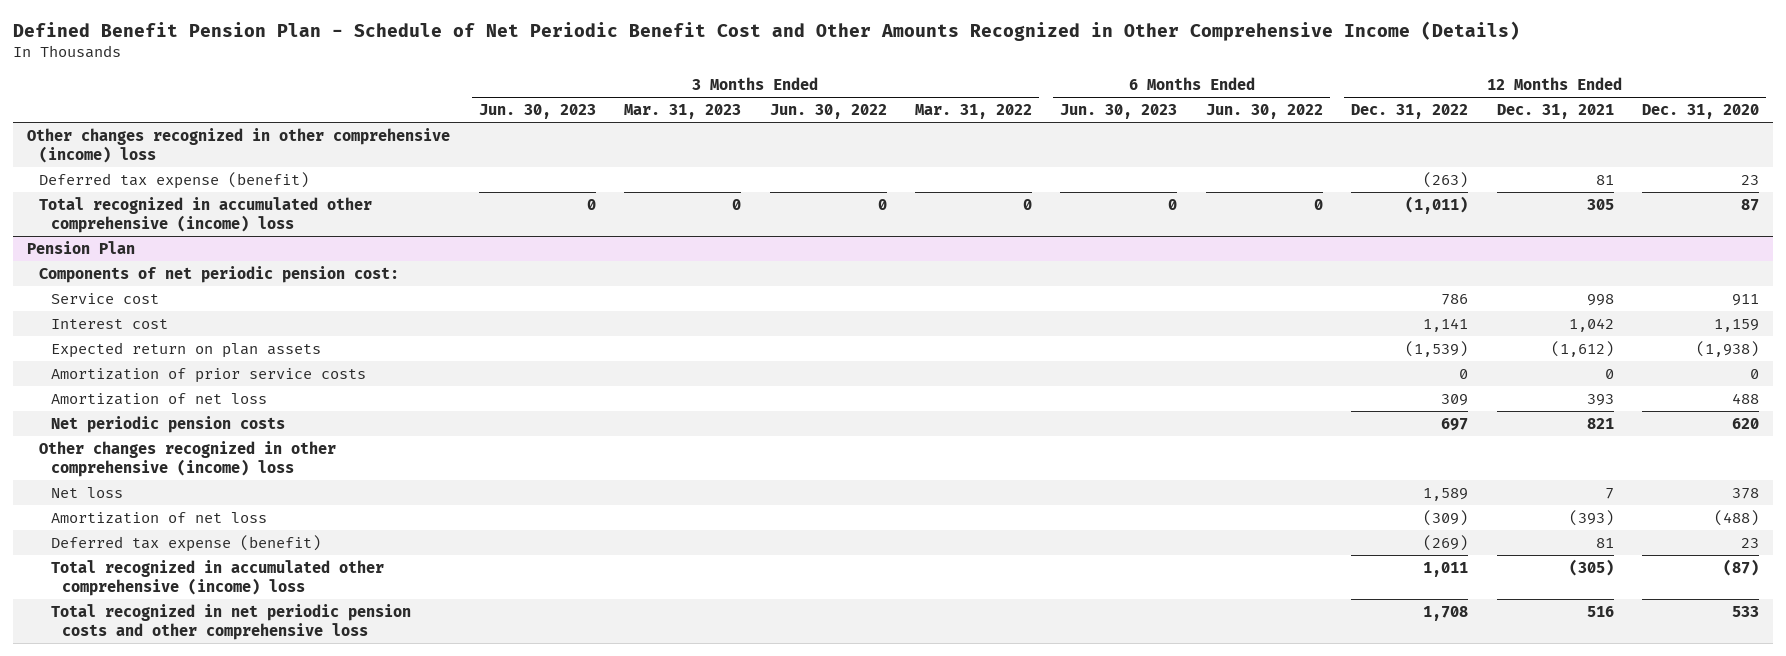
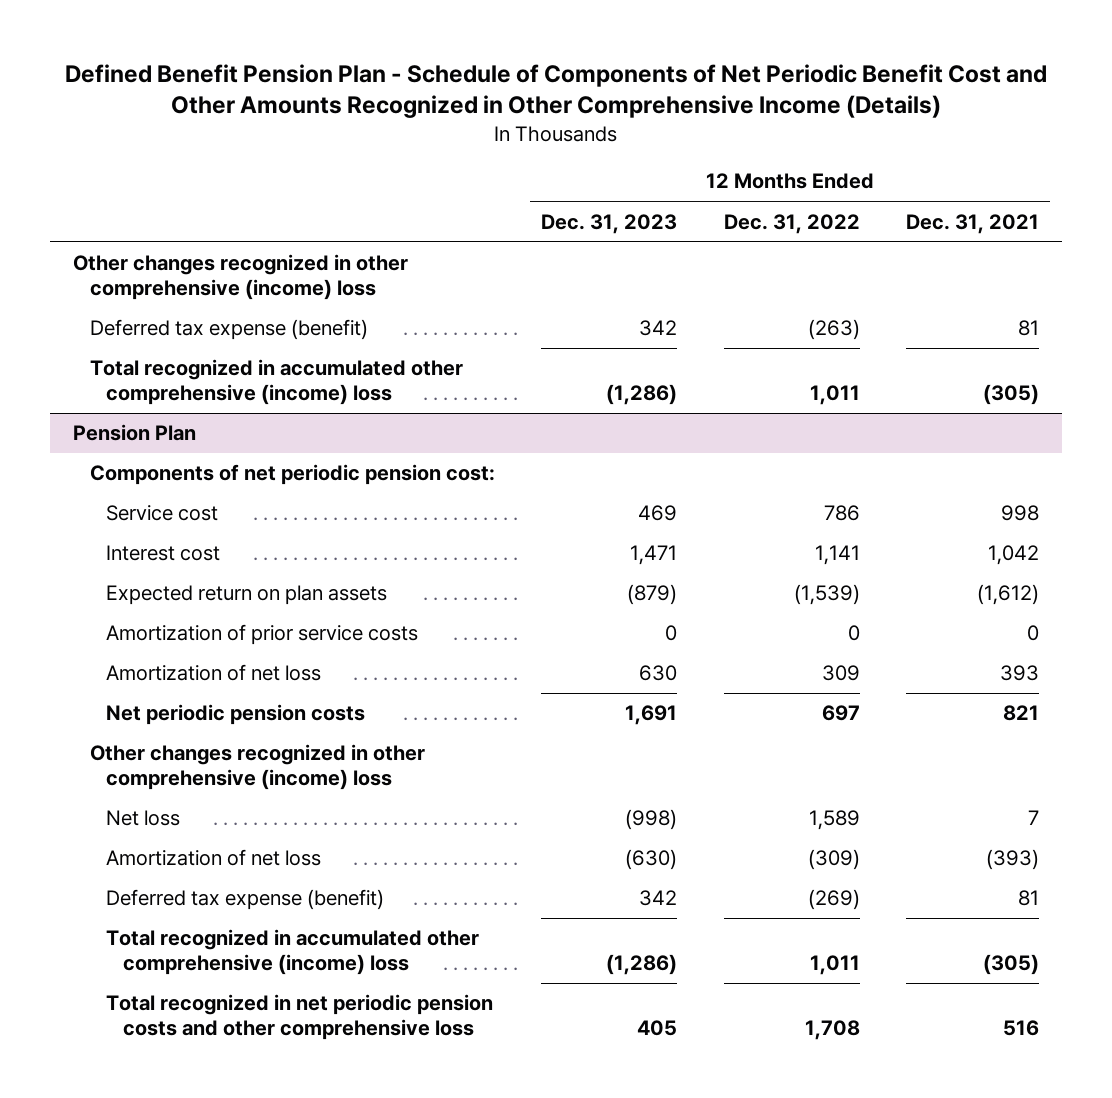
- Defined Benefit Pension Plan - Schedule of Net Periodic Benefit Cost and Other Amounts Recognized in Other Comprehensive Income (Details)
+ Defined Benefit Pension Plan - Schedule of Components of Net Periodic Benefit Cost and Other Amounts Recognized in Other Comprehensive Income (Details)
- | 3 Months Ended Jun. 30, 2023 | 3 Months Ended Mar. 31, 2023 | 3 Months Ended Jun. 30, 2022 | 3 Months Ended Mar. 31, 2022 | 6 Months Ended Jun. 30, 2023 | 6 Months Ended Jun. 30, 2022 | 12 Months Ended Dec. 31, 2022 | 12 Months Ended Dec. 31, 2021 | 12 Months Ended Dec. 31, 2020
+ | 12 Months Ended Dec. 31, 2023 | 12 Months Ended Dec. 31, 2022 | 12 Months Ended Dec. 31, 2021
- Total recognized in accumulated other comprehensive (income) loss | 0 | 0 | 0 | 0 | 0 | 0 | (1,011) | 305 | 87
+ Total recognized in accumulated other comprehensive (income) loss | (1,286) | 1,011 | (305)

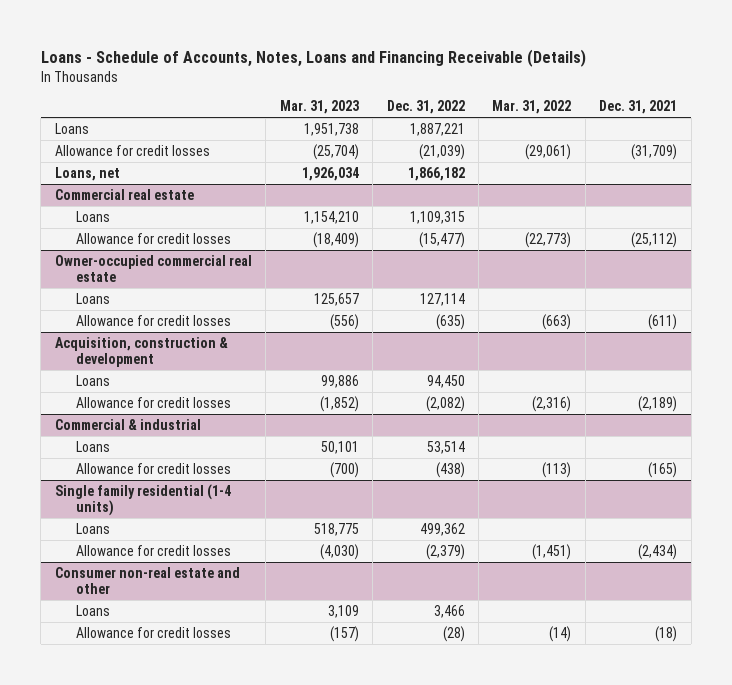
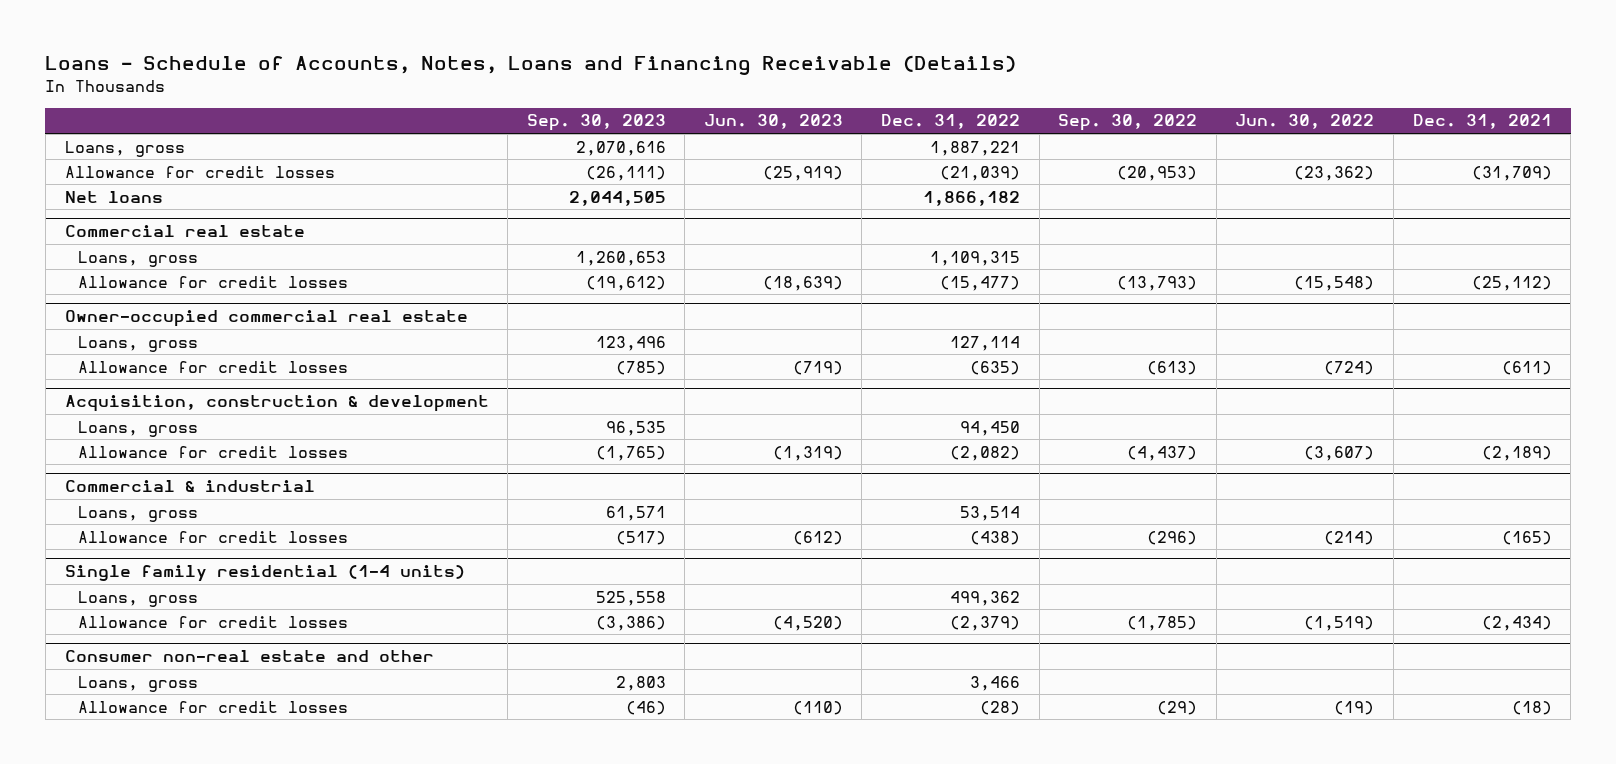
- | Mar. 31, 2023 | Dec. 31, 2022 | Mar. 31, 2022 | Dec. 31, 2021
+ | Sep. 30, 2023 | Jun. 30, 2023 | Dec. 31, 2022 | Sep. 30, 2022 | Jun. 30, 2022 | Dec. 31, 2021
- Loans | 1,951,738 | 1,887,221 | |
+ Loans, gross | 2,070,616 | | 1,887,221 | | |
- Loans, net | 1,926,034 | 1,866,182 | |
+ Net loans | 2,044,505 | | 1,866,182 | | |
@ Commercial real estate
- Loans | 1,154,210 | 1,109,315 | |
+ Loans, gross | 1,260,653 | | 1,109,315 | | |
@ Owner-occupied commercial real estate
- Loans | 125,657 | 127,114 | |
+ Loans, gross | 123,496 | | 127,114 | | |
@ Acquisition, construction & development
- Loans | 99,886 | 94,450 | |
+ Loans, gross | 96,535 | | 94,450 | | |
@ Commercial & industrial
- Loans | 50,101 | 53,514 | |
+ Loans, gross | 61,571 | | 53,514 | | |
@ Single family residential (1-4 units)
- Loans | 518,775 | 499,362 | |
+ Loans, gross | 525,558 | | 499,362 | | |
@ Consumer non-real estate and other
- Loans | 3,109 | 3,466 | |
+ Loans, gross | 2,803 | | 3,466 | | |

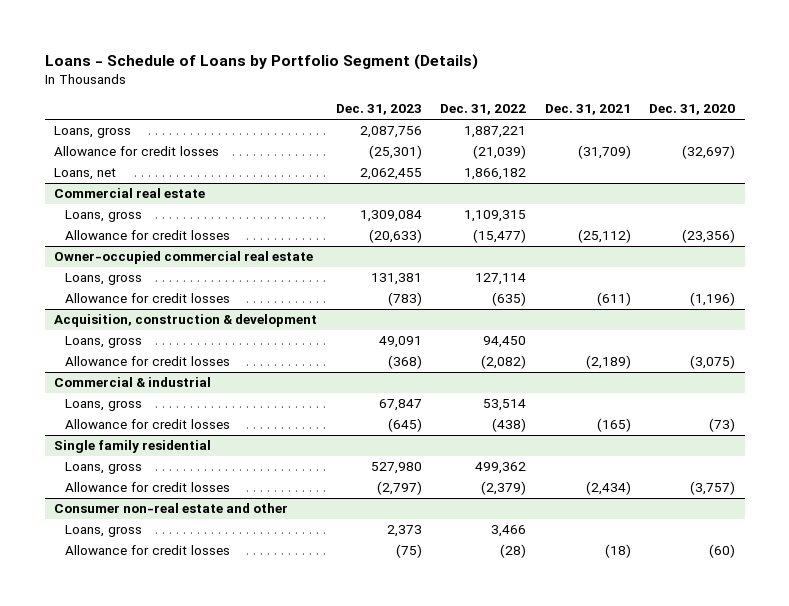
- Loans - Schedule of Accounts, Notes, Loans and Financing Receivable (Details)
+ Loans - Schedule of Loans by Portfolio Segment (Details)
- | Sep. 30, 2023 | Jun. 30, 2023 | Dec. 31, 2022 | Sep. 30, 2022 | Jun. 30, 2022 | Dec. 31, 2021
+ | Dec. 31, 2023 | Dec. 31, 2022 | Dec. 31, 2021 | Dec. 31, 2020
- Net loans | 2,044,505 | | 1,866,182 | | |
+ Loans, net | 2,062,455 | 1,866,182 | |
- Single family residential (1-4 units)
+ Single family residential

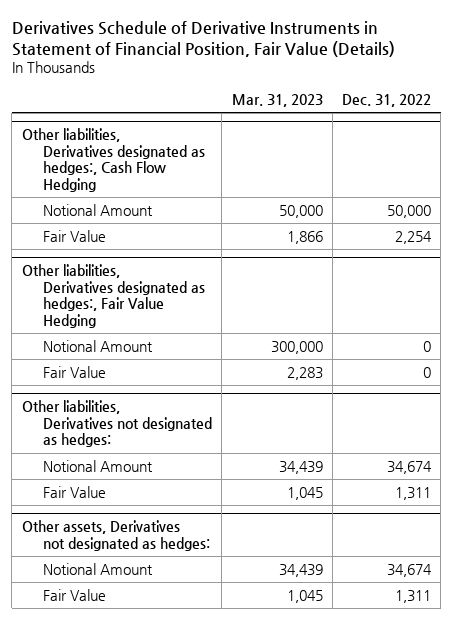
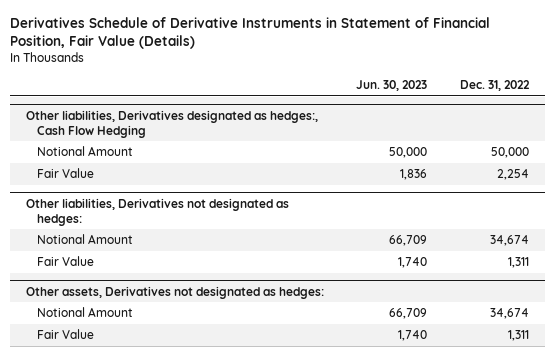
- | Mar. 31, 2023 | Dec. 31, 2022
+ | Jun. 30, 2023 | Dec. 31, 2022
- Other liabilities, Derivatives designated as hedges:, Fair Value Hedging
- Notional Amount | 300,000 | 0
- Fair Value | 2,283 | 0

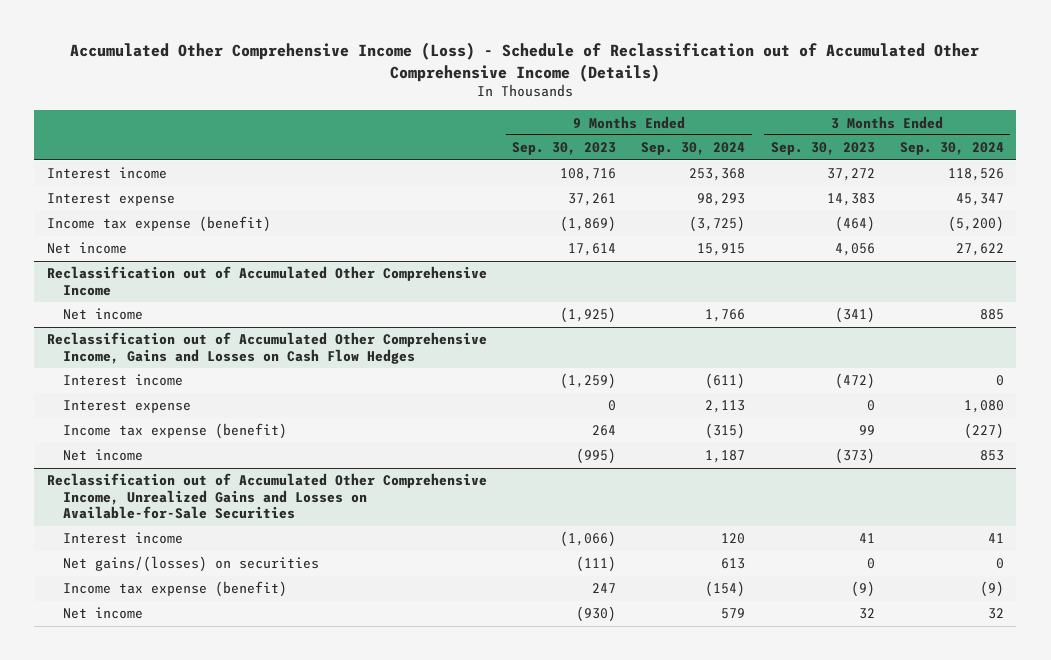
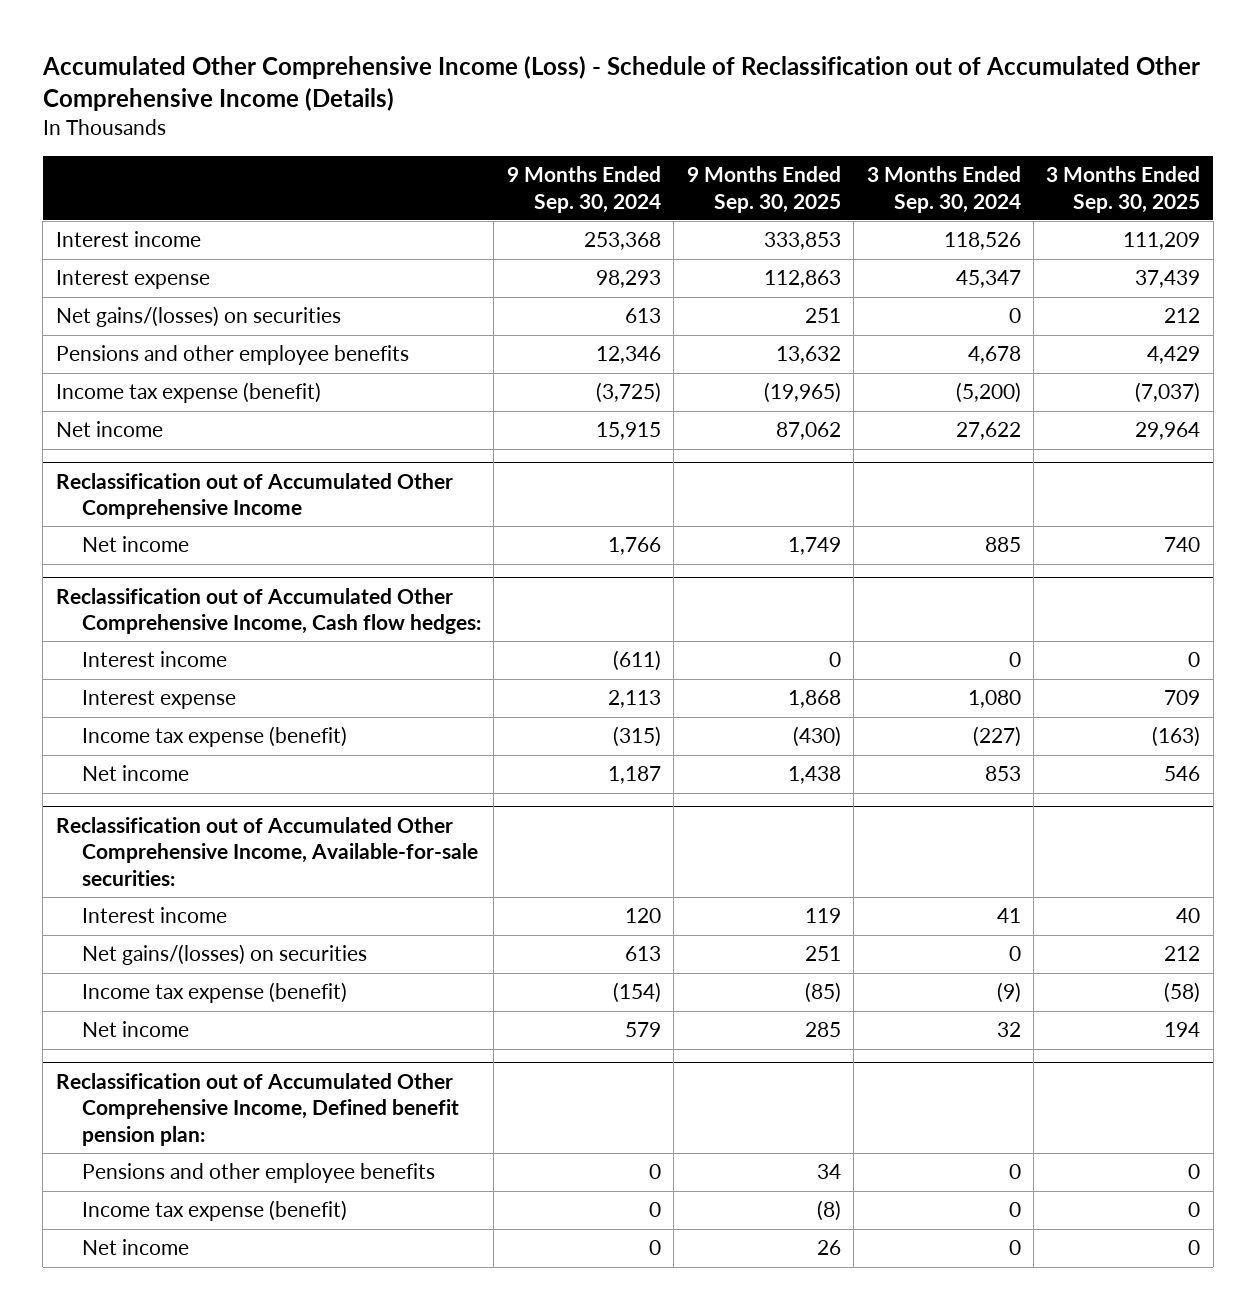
- | 9 Months Ended Sep. 30, 2023 | 9 Months Ended Sep. 30, 2024 | 3 Months Ended Sep. 30, 2023 | 3 Months Ended Sep. 30, 2024
+ | 9 Months Ended Sep. 30, 2024 | 9 Months Ended Sep. 30, 2025 | 3 Months Ended Sep. 30, 2024 | 3 Months Ended Sep. 30, 2025
+ Net gains/(losses) on securities | 613 | 251 | 0 | 212
+ Pensions and other employee benefits | 12,346 | 13,632 | 4,678 | 4,429
- Reclassification out of Accumulated Other Comprehensive Income, Gains and Losses on Cash Flow Hedges
+ Reclassification out of Accumulated Other Comprehensive Income, Cash flow hedges:
- Reclassification out of Accumulated Other Comprehensive Income, Unrealized Gains and Losses on Available-for-Sale Securities
+ Reclassification out of Accumulated Other Comprehensive Income, Available-for-sale securities:
+ Reclassification out of Accumulated Other Comprehensive Income, Defined benefit pension plan:
+ Pensions and other employee benefits | 0 | 34 | 0 | 0
+ Income tax expense (benefit) | 0 | (8) | 0 | 0
+ Net income | 0 | 26 | 0 | 0

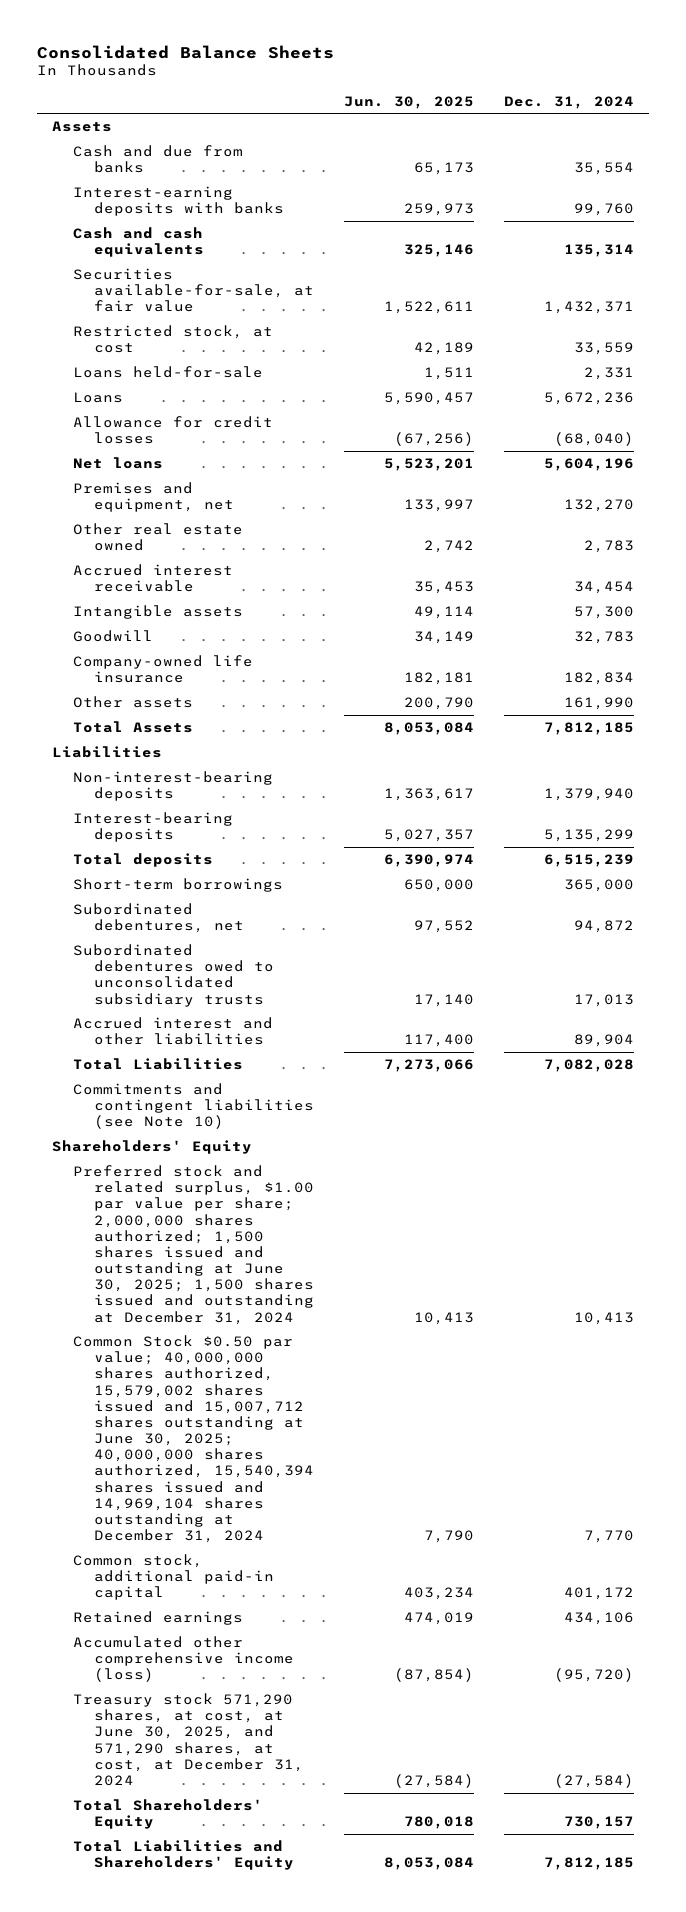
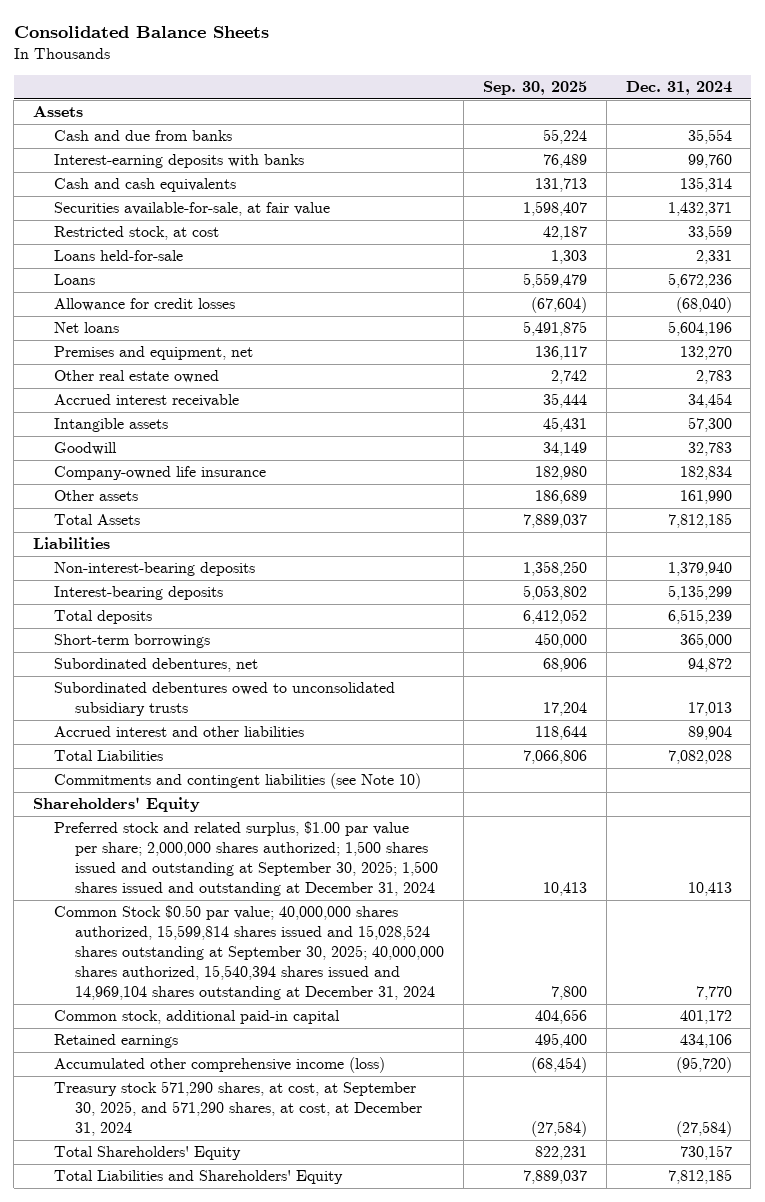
- | Jun. 30, 2025 | Dec. 31, 2024
+ | Sep. 30, 2025 | Dec. 31, 2024
- Preferred stock and related surplus, $1.00 par value per share; 2,000,000 shares authorized; 1,500 shares issued and outstanding at June 30, 2025; 1,500 shares issued and outstanding at December 31, 2024 | 10,413 | 10,413
- Common Stock $0.50 par value; 40,000,000 shares authorized, 15,579,002 shares issued and 15,007,712 shares outstanding at June 30, 2025; 40,000,000 shares authorized, 15,540,394 shares issued and 14,969,104 shares outstanding at December 31, 2024 | 7,790 | 7,770
+ Preferred stock and related surplus, $1.00 par value per share; 2,000,000 shares authorized; 1,500 shares issued and outstanding at September 30, 2025; 1,500 shares issued and outstanding at December 31, 2024 | 10,413 | 10,413
+ Common Stock $0.50 par value; 40,000,000 shares authorized, 15,599,814 shares issued and 15,028,524 shares outstanding at September 30, 2025; 40,000,000 shares authorized, 15,540,394 shares issued and 14,969,104 shares outstanding at December 31, 2024 | 7,800 | 7,770
- Treasury stock 571,290 shares, at cost, at June 30, 2025, and 571,290 shares, at cost, at December 31, 2024 | (27,584) | (27,584)
+ Treasury stock 571,290 shares, at cost, at September 30, 2025, and 571,290 shares, at cost, at December 31, 2024 | (27,584) | (27,584)

